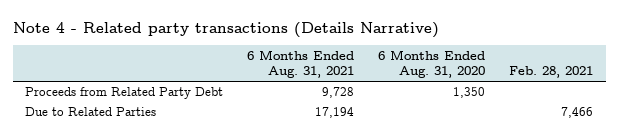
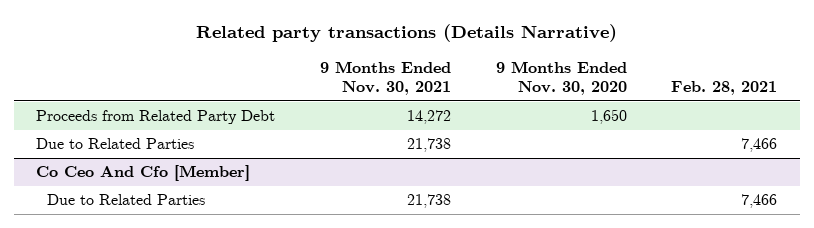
- Note 4 - Related party transactions (Details Narrative)
+ Related party transactions (Details Narrative)
- | 6 Months Ended Aug. 31, 2021 | 6 Months Ended Aug. 31, 2020 | Feb. 28, 2021
+ | 9 Months Ended Nov. 30, 2021 | 9 Months Ended Nov. 30, 2020 | Feb. 28, 2021
+ Co Ceo And Cfo [Member]
+ Due to Related Parties | 21,738 | | 7,466

